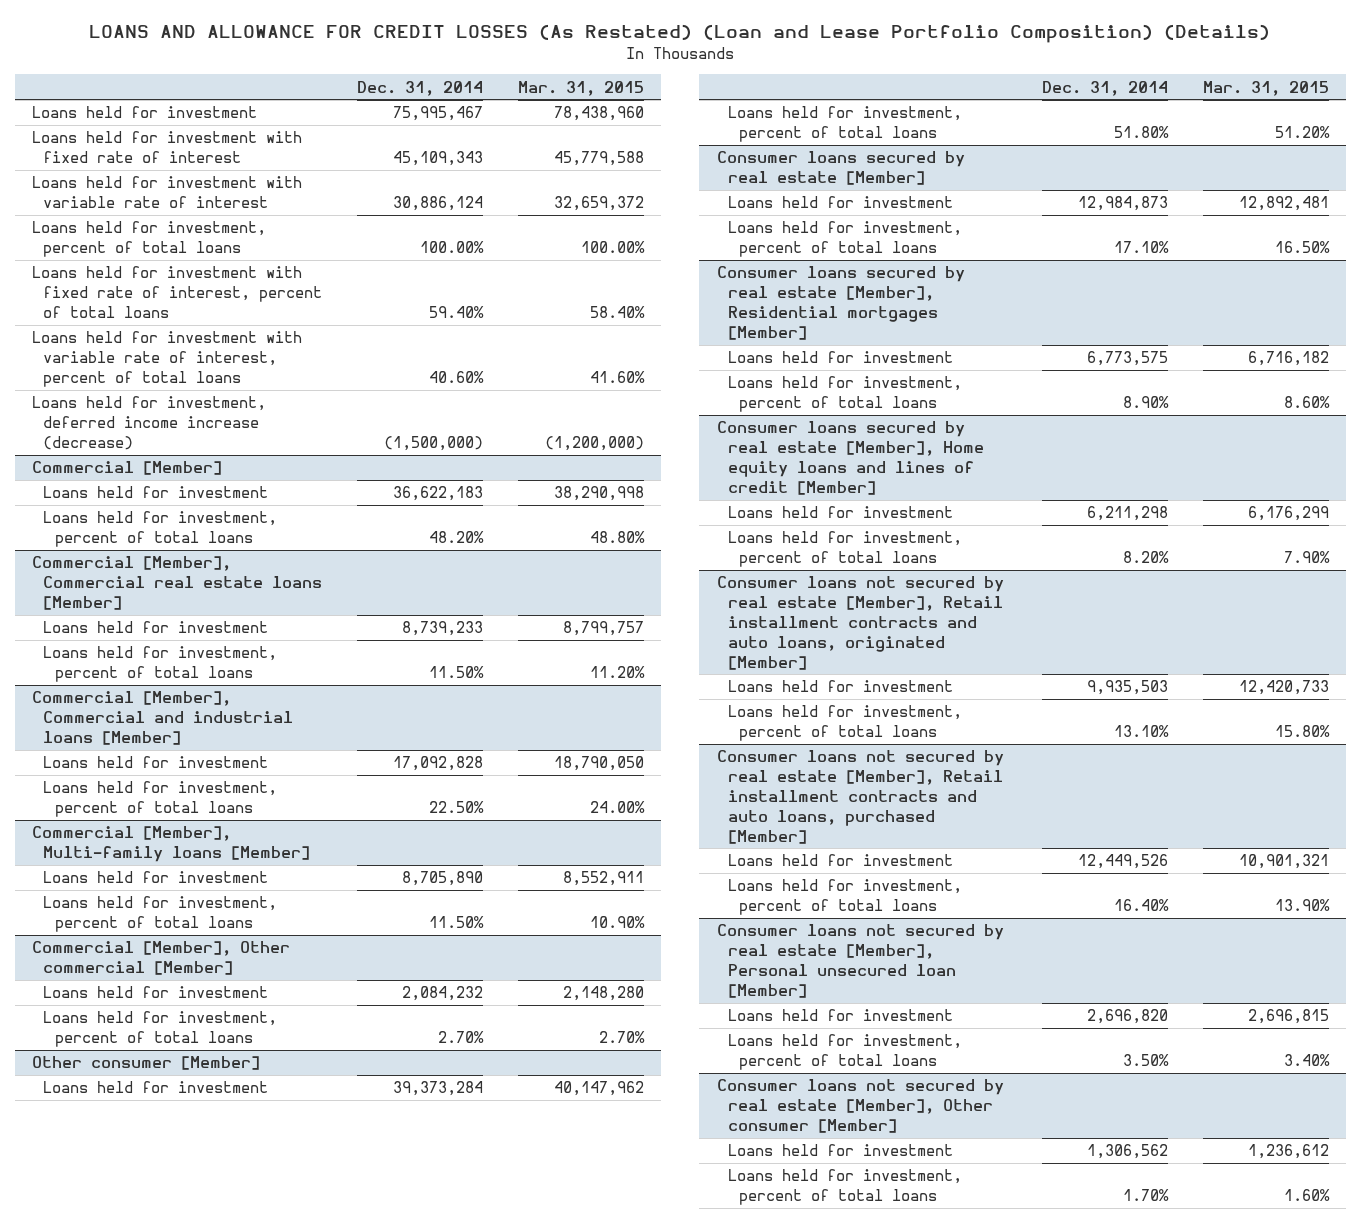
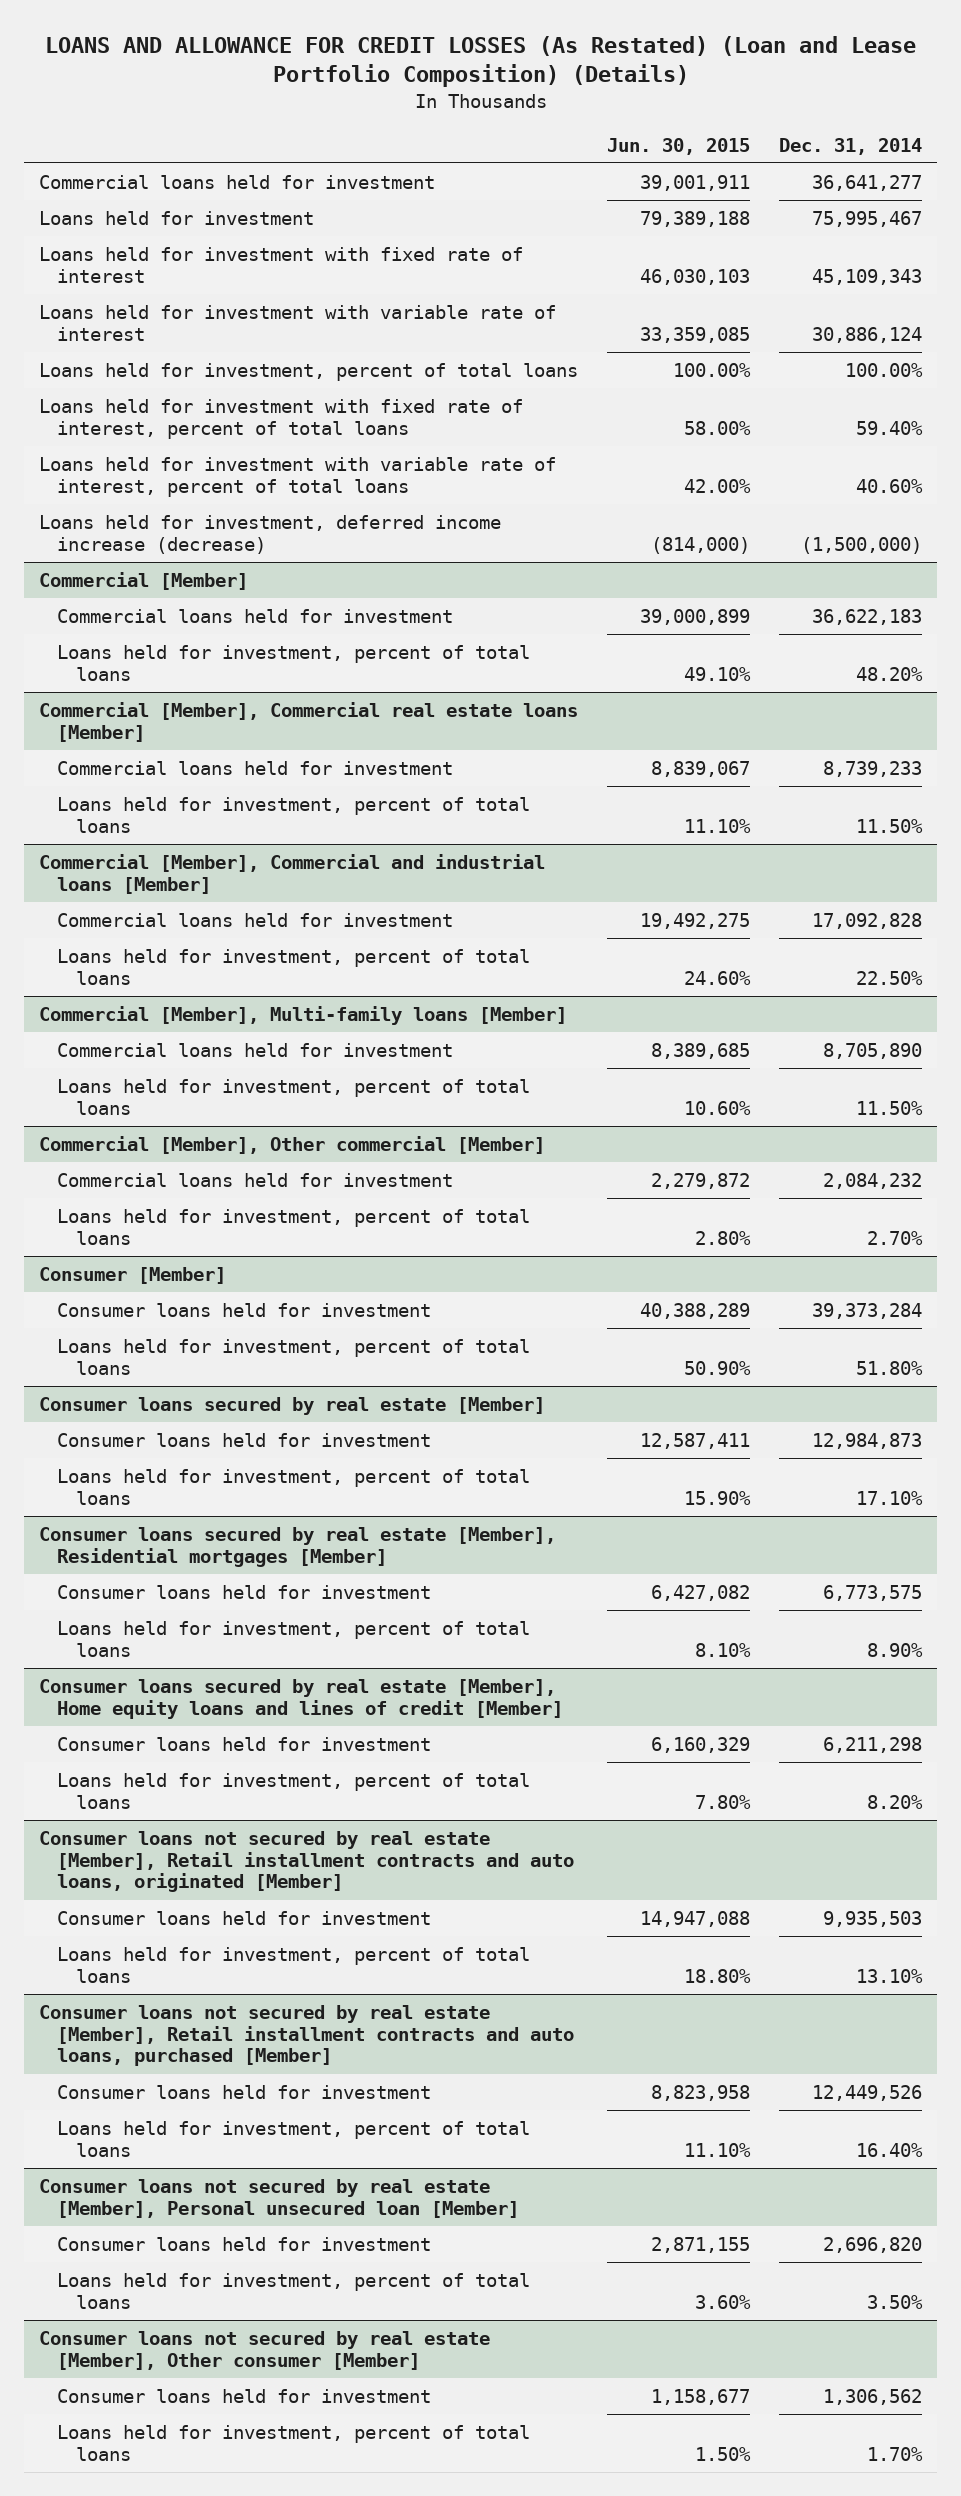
- | Dec. 31, 2014 | Mar. 31, 2015
+ | Jun. 30, 2015 | Dec. 31, 2014
+ Commercial loans held for investment | 39,001,911 | 36,641,277
@ Commercial [Member]
- Loans held for investment | 36,622,183 | 38,290,998
+ Commercial loans held for investment | 39,000,899 | 36,622,183
@ Commercial [Member], Commercial real estate loans [Member]
- Loans held for investment | 8,739,233 | 8,799,757
+ Commercial loans held for investment | 8,839,067 | 8,739,233
@ Commercial [Member], Commercial and industrial loans [Member]
- Loans held for investment | 17,092,828 | 18,790,050
+ Commercial loans held for investment | 19,492,275 | 17,092,828
@ Commercial [Member], Multi-family loans [Member]
- Loans held for investment | 8,705,890 | 8,552,911
+ Commercial loans held for investment | 8,389,685 | 8,705,890
@ Commercial [Member], Other commercial [Member]
- Loans held for investment | 2,084,232 | 2,148,280
+ Commercial loans held for investment | 2,279,872 | 2,084,232
- Other consumer [Member]
- Loans held for investment | 39,373,284 | 40,147,962
+ Consumer [Member]
+ Consumer loans held for investment | 40,388,289 | 39,373,284
@ Consumer loans secured by real estate [Member]
- Loans held for investment | 12,984,873 | 12,892,481
+ Consumer loans held for investment | 12,587,411 | 12,984,873
@ Consumer loans secured by real estate [Member], Residential mortgages [Member]
- Loans held for investment | 6,773,575 | 6,716,182
+ Consumer loans held for investment | 6,427,082 | 6,773,575
@ Consumer loans secured by real estate [Member], Home equity loans and lines of credit [Member]
- Loans held for investment | 6,211,298 | 6,176,299
+ Consumer loans held for investment | 6,160,329 | 6,211,298
@ Consumer loans not secured by real estate [Member], Retail installment contracts and auto loans, originated [Member]
- Loans held for investment | 9,935,503 | 12,420,733
+ Consumer loans held for investment | 14,947,088 | 9,935,503
@ Consumer loans not secured by real estate [Member], Retail installment contracts and auto loans, purchased [Member]
- Loans held for investment | 12,449,526 | 10,901,321
+ Consumer loans held for investment | 8,823,958 | 12,449,526
@ Consumer loans not secured by real estate [Member], Personal unsecured loan [Member]
- Loans held for investment | 2,696,820 | 2,696,815
+ Consumer loans held for investment | 2,871,155 | 2,696,820
@ Consumer loans not secured by real estate [Member], Other consumer [Member]
- Loans held for investment | 1,306,562 | 1,236,612
+ Consumer loans held for investment | 1,158,677 | 1,306,562

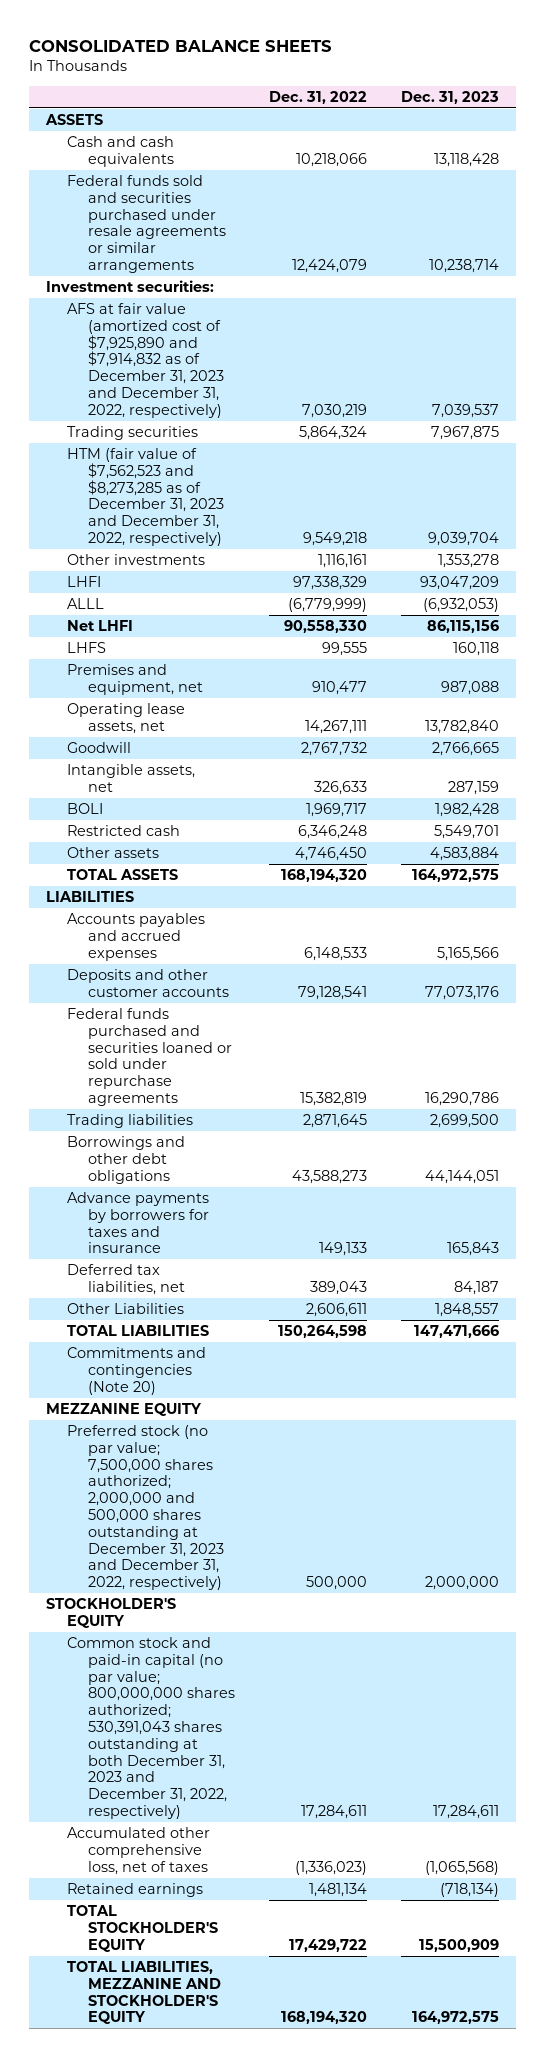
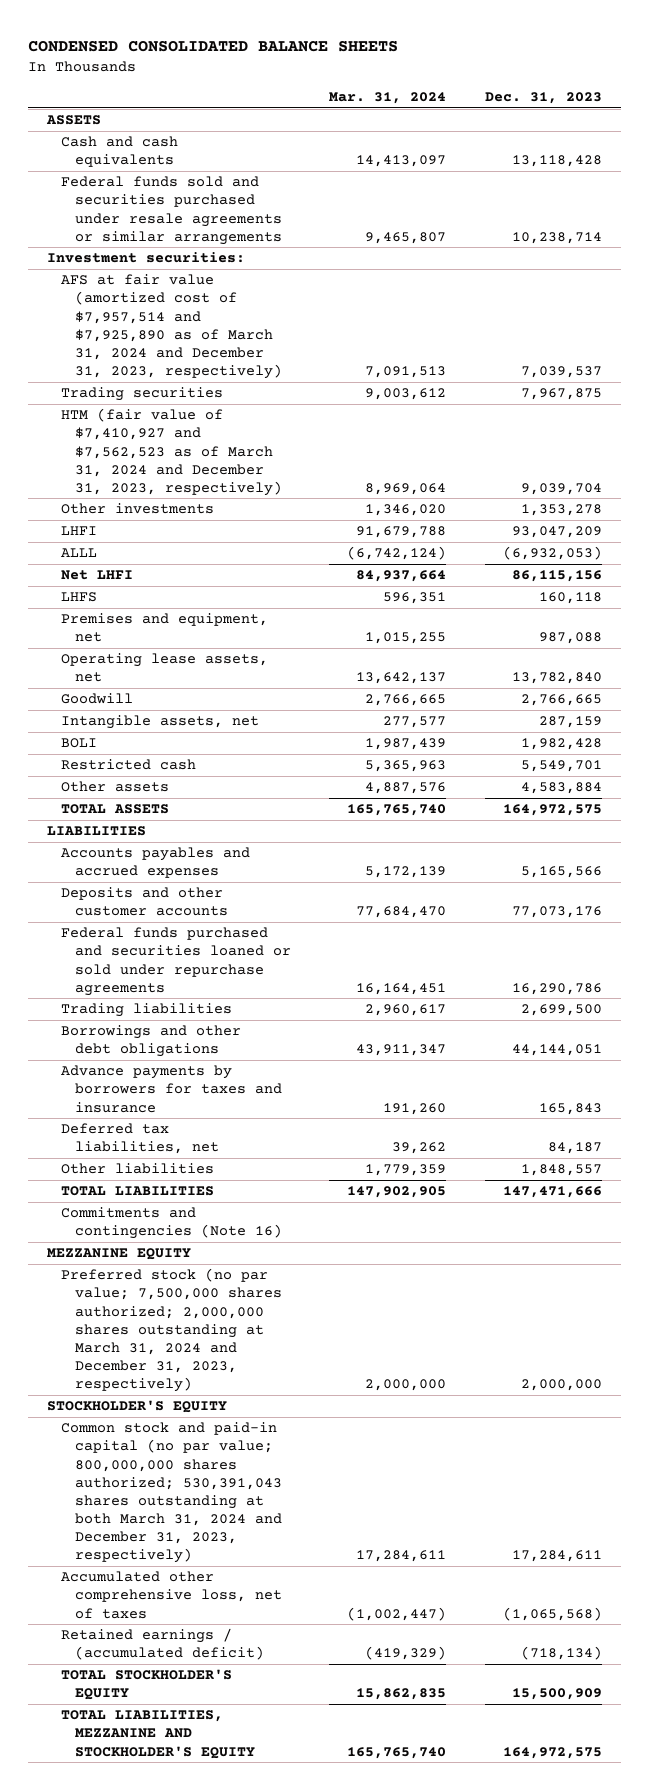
- CONSOLIDATED BALANCE SHEETS
+ CONDENSED CONSOLIDATED BALANCE SHEETS
- | Dec. 31, 2022 | Dec. 31, 2023
+ | Mar. 31, 2024 | Dec. 31, 2023
- AFS at fair value (amortized cost of $7,925,890 and $7,914,832 as of December 31, 2023 and December 31, 2022, respectively) | 7,030,219 | 7,039,537
+ AFS at fair value (amortized cost of $7,957,514 and $7,925,890 as of March 31, 2024 and December 31, 2023, respectively) | 7,091,513 | 7,039,537
- HTM (fair value of $7,562,523 and $8,273,285 as of December 31, 2023 and December 31, 2022, respectively) | 9,549,218 | 9,039,704
+ HTM (fair value of $7,410,927 and $7,562,523 as of March 31, 2024 and December 31, 2023, respectively) | 8,969,064 | 9,039,704
- Other Liabilities | 2,606,611 | 1,848,557
+ Other liabilities | 1,779,359 | 1,848,557
- Commitments and contingencies (Note 20)
+ Commitments and contingencies (Note 16)
- Preferred stock (no par value; 7,500,000 shares authorized; 2,000,000 and 500,000 shares outstanding at December 31, 2023 and December 31, 2022, respectively) | 500,000 | 2,000,000
+ Preferred stock (no par value; 7,500,000 shares authorized; 2,000,000 shares outstanding at March 31, 2024 and December 31, 2023, respectively) | 2,000,000 | 2,000,000
- Common stock and paid-in capital (no par value; 800,000,000 shares authorized; 530,391,043 shares outstanding at both December 31, 2023 and December 31, 2022, respectively) | 17,284,611 | 17,284,611
+ Common stock and paid-in capital (no par value; 800,000,000 shares authorized; 530,391,043 shares outstanding at both March 31, 2024 and December 31, 2023, respectively) | 17,284,611 | 17,284,611
- Retained earnings | 1,481,134 | (718,134)
+ Retained earnings / (accumulated deficit) | (419,329) | (718,134)

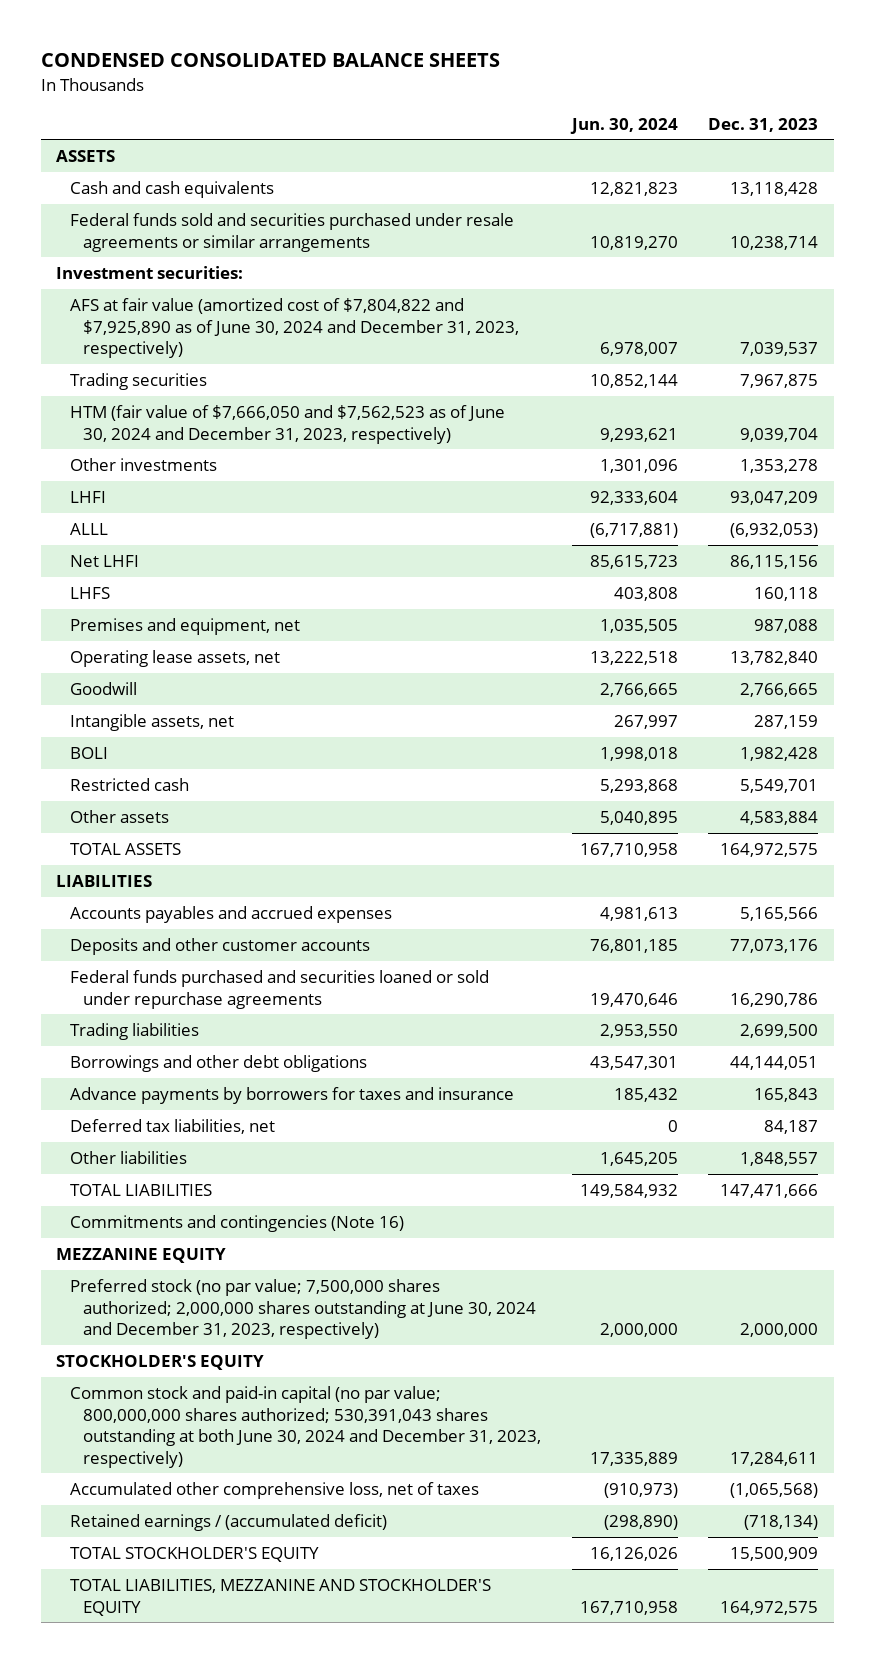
- | Mar. 31, 2024 | Dec. 31, 2023
+ | Jun. 30, 2024 | Dec. 31, 2023
- AFS at fair value (amortized cost of $7,957,514 and $7,925,890 as of March 31, 2024 and December 31, 2023, respectively) | 7,091,513 | 7,039,537
+ AFS at fair value (amortized cost of $7,804,822 and $7,925,890 as of June 30, 2024 and December 31, 2023, respectively) | 6,978,007 | 7,039,537
- HTM (fair value of $7,410,927 and $7,562,523 as of March 31, 2024 and December 31, 2023, respectively) | 8,969,064 | 9,039,704
+ HTM (fair value of $7,666,050 and $7,562,523 as of June 30, 2024 and December 31, 2023, respectively) | 9,293,621 | 9,039,704
- Preferred stock (no par value; 7,500,000 shares authorized; 2,000,000 shares outstanding at March 31, 2024 and December 31, 2023, respectively) | 2,000,000 | 2,000,000
+ Preferred stock (no par value; 7,500,000 shares authorized; 2,000,000 shares outstanding at June 30, 2024 and December 31, 2023, respectively) | 2,000,000 | 2,000,000
- Common stock and paid-in capital (no par value; 800,000,000 shares authorized; 530,391,043 shares outstanding at both March 31, 2024 and December 31, 2023, respectively) | 17,284,611 | 17,284,611
+ Common stock and paid-in capital (no par value; 800,000,000 shares authorized; 530,391,043 shares outstanding at both June 30, 2024 and December 31, 2023, respectively) | 17,335,889 | 17,284,611

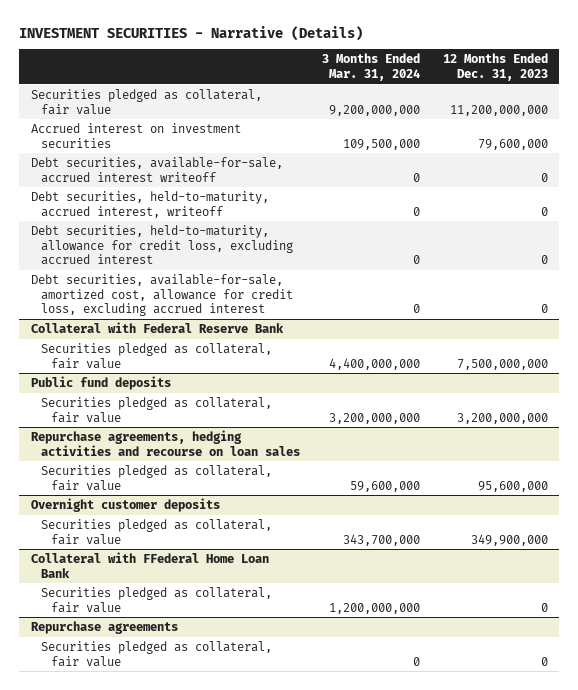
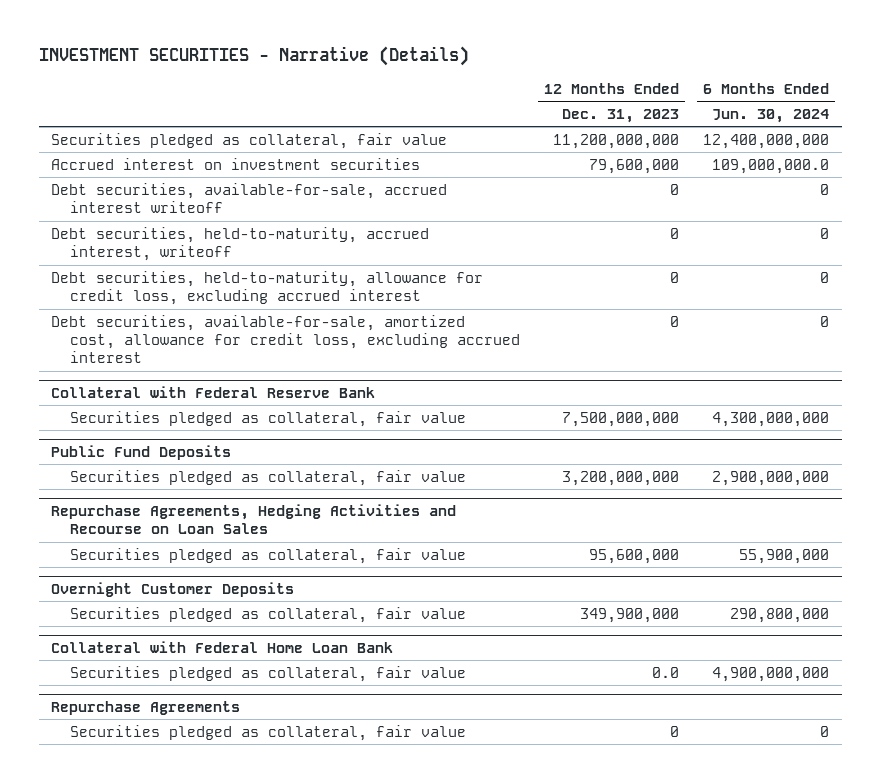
- | 3 Months Ended Mar. 31, 2024 | 12 Months Ended Dec. 31, 2023
+ | 12 Months Ended Dec. 31, 2023 | 6 Months Ended Jun. 30, 2024
- Public fund deposits
+ Public Fund Deposits
- Repurchase agreements, hedging activities and recourse on loan sales
+ Repurchase Agreements, Hedging Activities and Recourse on Loan Sales
- Overnight customer deposits
+ Overnight Customer Deposits
- Collateral with FFederal Home Loan Bank
- Securities pledged as collateral, fair value | 1,200,000,000 | 0
- Repurchase agreements
+ Collateral with Federal Home Loan Bank
+ Securities pledged as collateral, fair value | 0.0 | 4,900,000,000
+ Repurchase Agreements

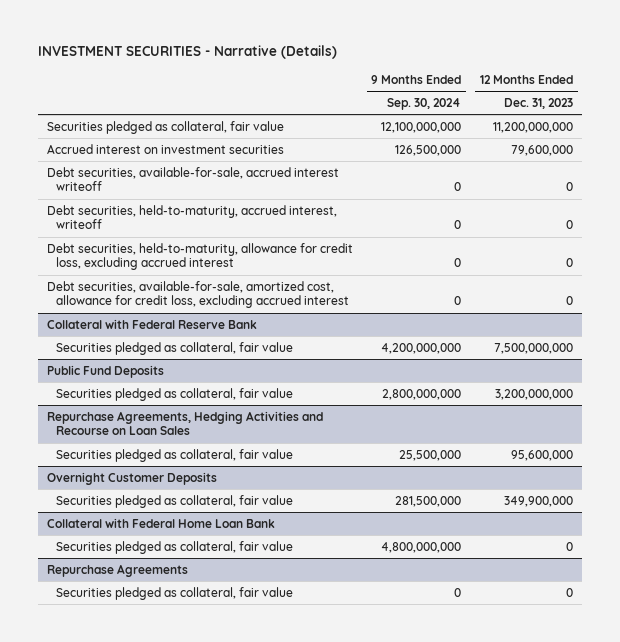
- | 12 Months Ended Dec. 31, 2023 | 6 Months Ended Jun. 30, 2024
+ | 9 Months Ended Sep. 30, 2024 | 12 Months Ended Dec. 31, 2023
@ Collateral with Federal Home Loan Bank
- Securities pledged as collateral, fair value | 0.0 | 4,900,000,000
+ Securities pledged as collateral, fair value | 4,800,000,000 | 0

